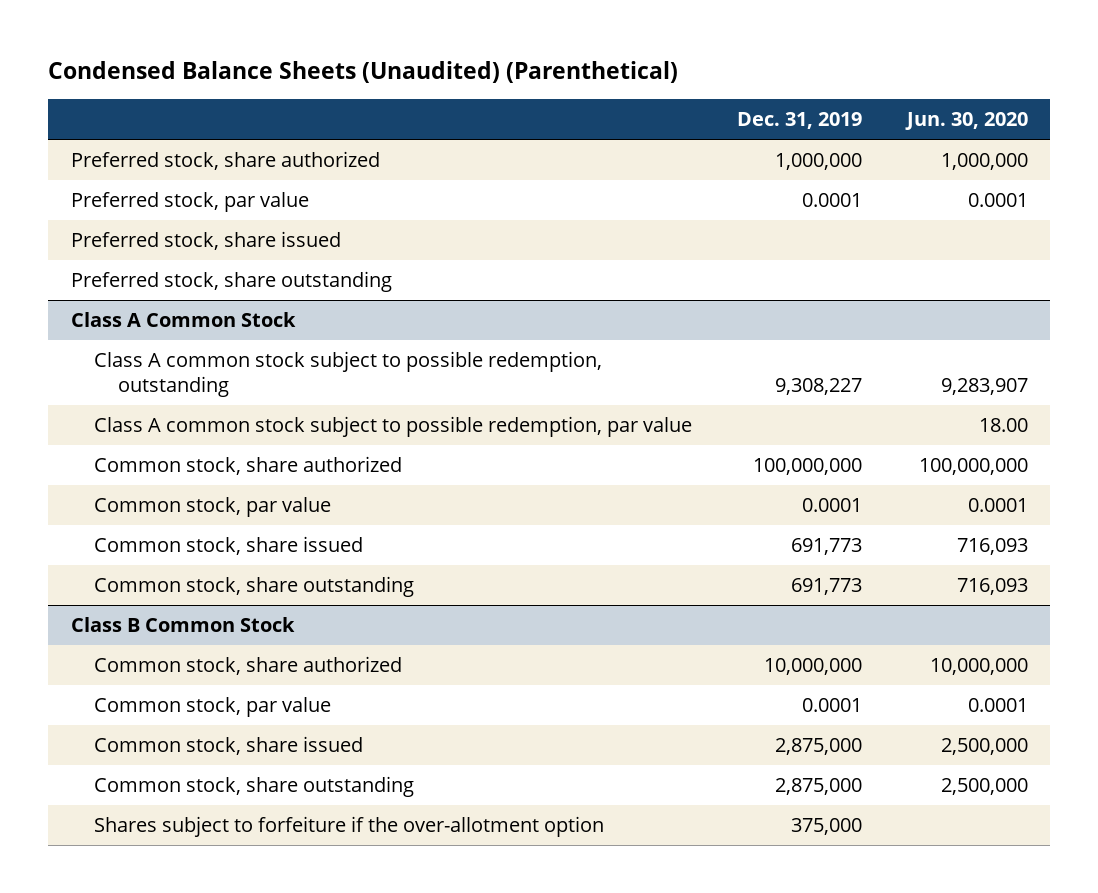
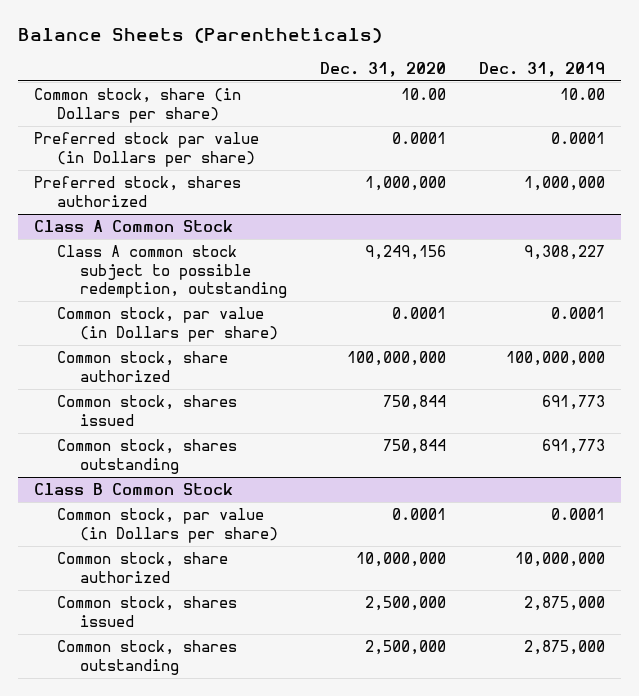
- Condensed Balance Sheets (Unaudited) (Parenthetical)
+ Balance Sheets (Parentheticals)
- | Dec. 31, 2019 | Jun. 30, 2020
+ | Dec. 31, 2020 | Dec. 31, 2019
- Preferred stock, share authorized | 1,000,000 | 1,000,000
- Preferred stock, par value | 0.0001 | 0.0001
- Preferred stock, share issued
- Preferred stock, share outstanding
+ Common stock, share (in Dollars per share) | 10.00 | 10.00
+ Preferred stock par value (in Dollars per share) | 0.0001 | 0.0001
+ Preferred stock, shares authorized | 1,000,000 | 1,000,000
@ Class A Common Stock
- Class A common stock subject to possible redemption, par value | | 18.00
+ Common stock, par value (in Dollars per share) | 0.0001 | 0.0001
- Common stock, par value | 0.0001 | 0.0001
- Common stock, share issued | 691,773 | 716,093
- Common stock, share outstanding | 691,773 | 716,093
+ Common stock, shares issued | 750,844 | 691,773
+ Common stock, shares outstanding | 750,844 | 691,773
@ Class B Common Stock
+ Common stock, par value (in Dollars per share) | 0.0001 | 0.0001
- Common stock, par value | 0.0001 | 0.0001
- Common stock, share issued | 2,875,000 | 2,500,000
- Common stock, share outstanding | 2,875,000 | 2,500,000
- Shares subject to forfeiture if the over-allotment option | 375,000 |
+ Common stock, shares issued | 2,500,000 | 2,875,000
+ Common stock, shares outstanding | 2,500,000 | 2,875,000

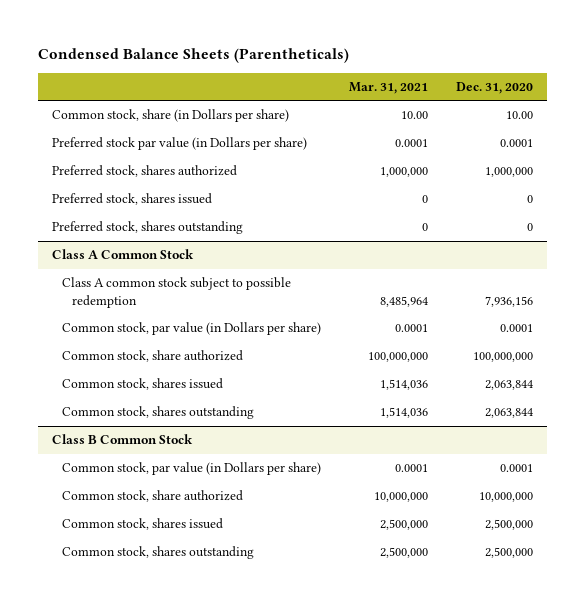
- Balance Sheets (Parentheticals)
+ Condensed Balance Sheets (Parentheticals)
- | Dec. 31, 2020 | Dec. 31, 2019
+ | Mar. 31, 2021 | Dec. 31, 2020
+ Preferred stock, shares issued | 0 | 0
+ Preferred stock, shares outstanding | 0 | 0
@ Class A Common Stock
- Class A common stock subject to possible redemption, outstanding | 9,249,156 | 9,308,227
+ Class A common stock subject to possible redemption | 8,485,964 | 7,936,156
- Common stock, shares issued | 750,844 | 691,773
- Common stock, shares outstanding | 750,844 | 691,773
+ Common stock, shares issued | 1,514,036 | 2,063,844
+ Common stock, shares outstanding | 1,514,036 | 2,063,844

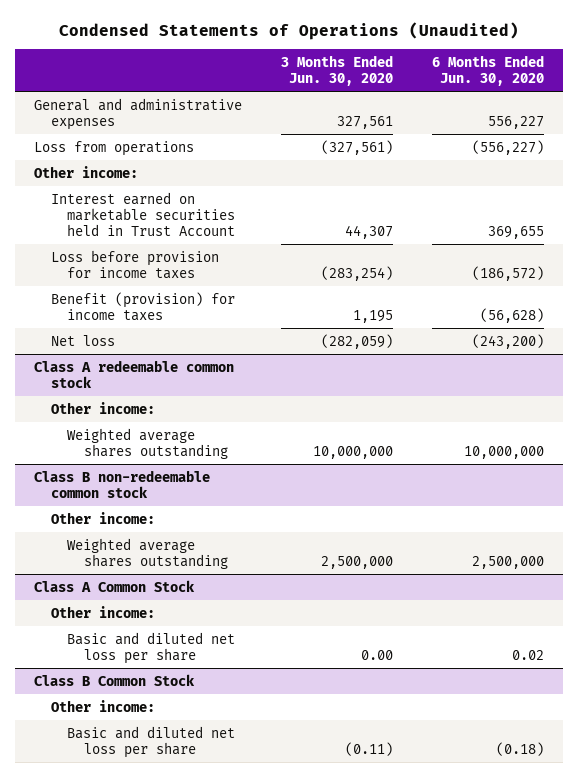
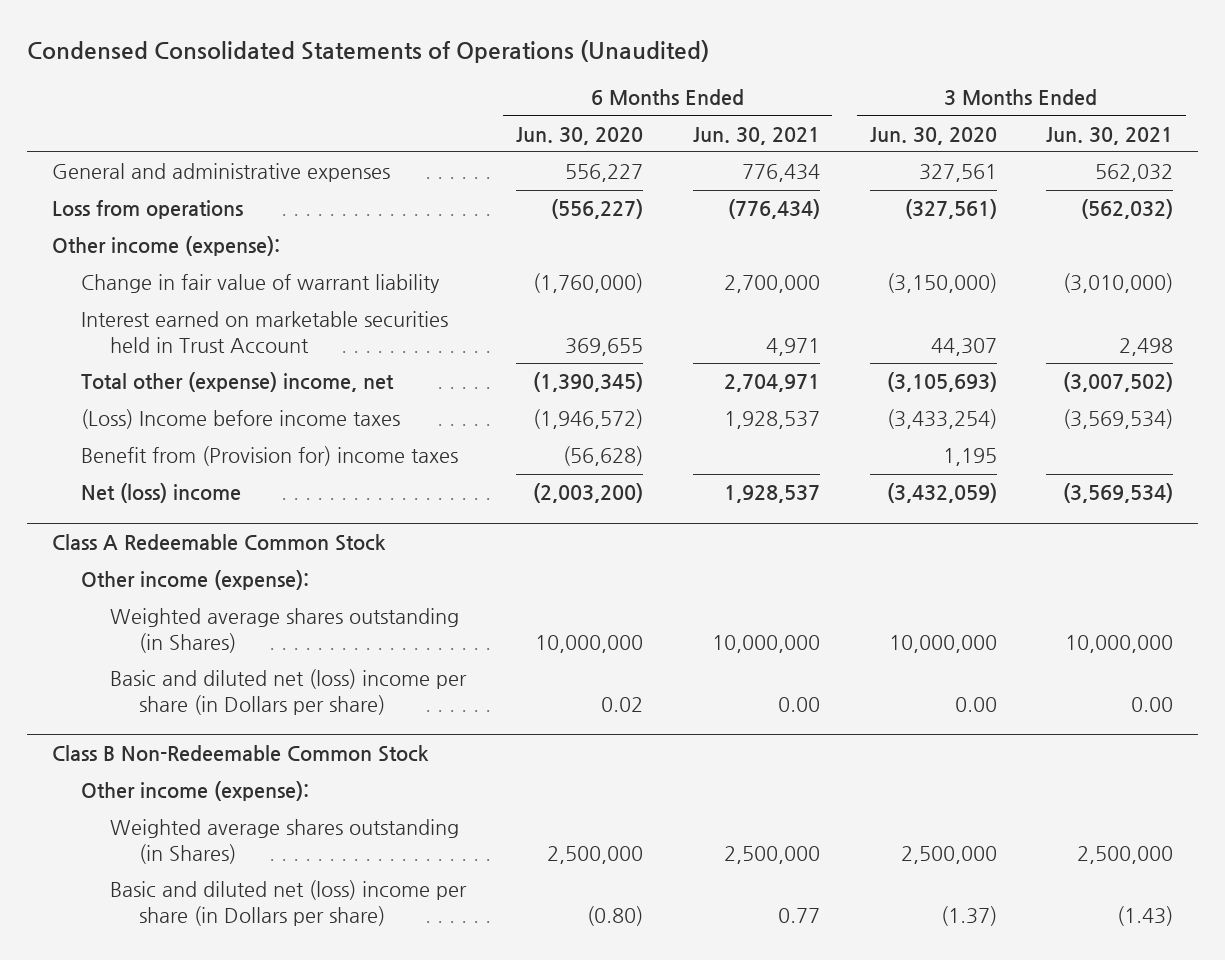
- Condensed Statements of Operations (Unaudited)
+ Condensed Consolidated Statements of Operations (Unaudited)
- | 3 Months Ended Jun. 30, 2020 | 6 Months Ended Jun. 30, 2020
+ | 6 Months Ended Jun. 30, 2020 | 6 Months Ended Jun. 30, 2021 | 3 Months Ended Jun. 30, 2020 | 3 Months Ended Jun. 30, 2021
- Other income:
+ Other income (expense):
+ Change in fair value of warrant liability | (1,760,000) | 2,700,000 | (3,150,000) | (3,010,000)
- Loss before provision for income taxes | (283,254) | (186,572)
- Benefit (provision) for income taxes | 1,195 | (56,628)
- Net loss | (282,059) | (243,200)
- Class A redeemable common stock
- Other income:
- Weighted average shares outstanding | 10,000,000 | 10,000,000
- Class B non-redeemable common stock
- Other income:
- Weighted average shares outstanding | 2,500,000 | 2,500,000
- Class A Common Stock
- Other income:
- Basic and diluted net loss per share | 0.00 | 0.02
- Class B Common Stock
- Other income:
- Basic and diluted net loss per share | (0.11) | (0.18)
+ Total other (expense) income, net | (1,390,345) | 2,704,971 | (3,105,693) | (3,007,502)
+ (Loss) Income before income taxes | (1,946,572) | 1,928,537 | (3,433,254) | (3,569,534)
+ Benefit from (Provision for) income taxes | (56,628) | | 1,195 |
+ Net (loss) income | (2,003,200) | 1,928,537 | (3,432,059) | (3,569,534)
+ Class A Redeemable Common Stock
+ Other income (expense):
+ Weighted average shares outstanding (in Shares) | 10,000,000 | 10,000,000 | 10,000,000 | 10,000,000
+ Basic and diluted net (loss) income per share (in Dollars per share) | 0.02 | 0.00 | 0.00 | 0.00
+ Class B Non-Redeemable Common Stock
+ Other income (expense):
+ Weighted average shares outstanding (in Shares) | 2,500,000 | 2,500,000 | 2,500,000 | 2,500,000
+ Basic and diluted net (loss) income per share (in Dollars per share) | (0.80) | 0.77 | (1.37) | (1.43)

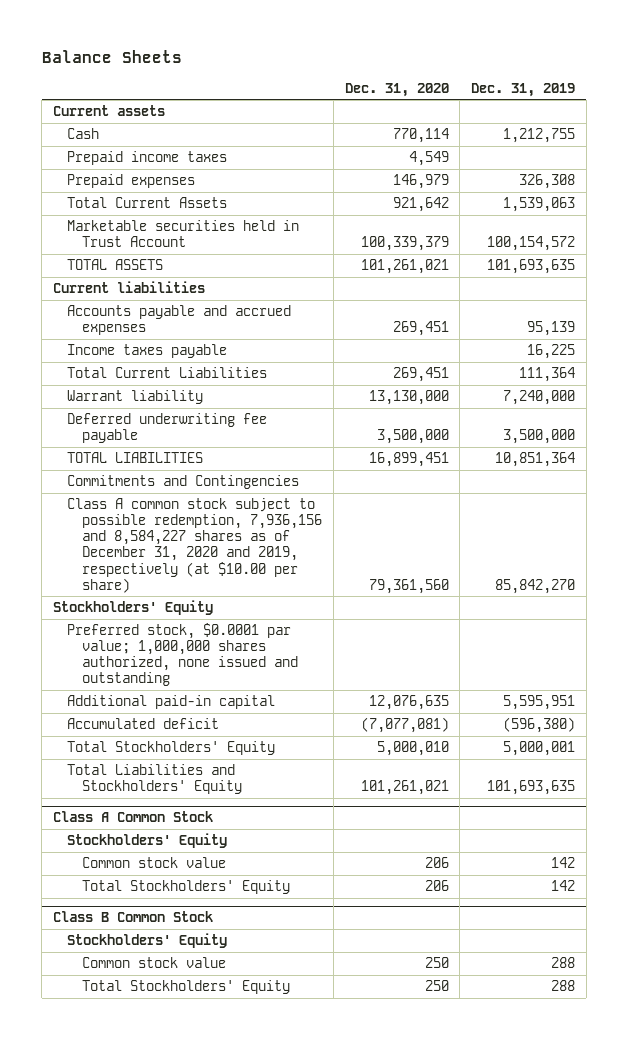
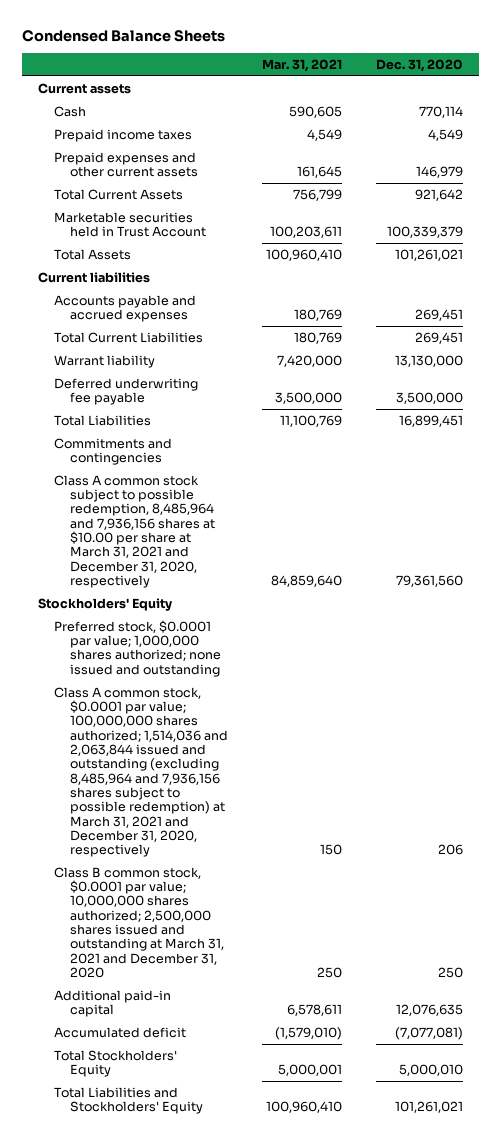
- Balance Sheets
+ Condensed Balance Sheets
- | Dec. 31, 2020 | Dec. 31, 2019
+ | Mar. 31, 2021 | Dec. 31, 2020
- Prepaid expenses | 146,979 | 326,308
+ Prepaid expenses and other current assets | 161,645 | 146,979
- TOTAL ASSETS | 101,261,021 | 101,693,635
+ Total Assets | 100,960,410 | 101,261,021
- Income taxes payable | | 16,225
- TOTAL LIABILITIES | 16,899,451 | 10,851,364
- Commitments and Contingencies
- Class A common stock subject to possible redemption, 7,936,156 and 8,584,227 shares as of December 31, 2020 and 2019, respectively (at $10.00 per share) | 79,361,560 | 85,842,270
+ Total Liabilities | 11,100,769 | 16,899,451
+ Commitments and contingencies
+ Class A common stock subject to possible redemption, 8,485,964 and 7,936,156 shares at $10.00 per share at March 31, 2021 and December 31, 2020, respectively | 84,859,640 | 79,361,560
- Preferred stock, $0.0001 par value; 1,000,000 shares authorized, none issued and outstanding
+ Preferred stock, $0.0001 par value; 1,000,000 shares authorized; none issued and outstanding
+ Class A common stock, $0.0001 par value; 100,000,000 shares authorized; 1,514,036 and 2,063,844 issued and outstanding (excluding 8,485,964 and 7,936,156 shares subject to possible redemption) at March 31, 2021 and December 31, 2020, respectively | 150 | 206
+ Class B common stock, $0.0001 par value; 10,000,000 shares authorized; 2,500,000 shares issued and outstanding at March 31, 2021 and December 31, 2020 | 250 | 250
- Class A Common Stock
- Stockholders' Equity
- Common stock value | 206 | 142
- Total Stockholders' Equity | 206 | 142
- Class B Common Stock
- Stockholders' Equity
- Common stock value | 250 | 288
- Total Stockholders' Equity | 250 | 288

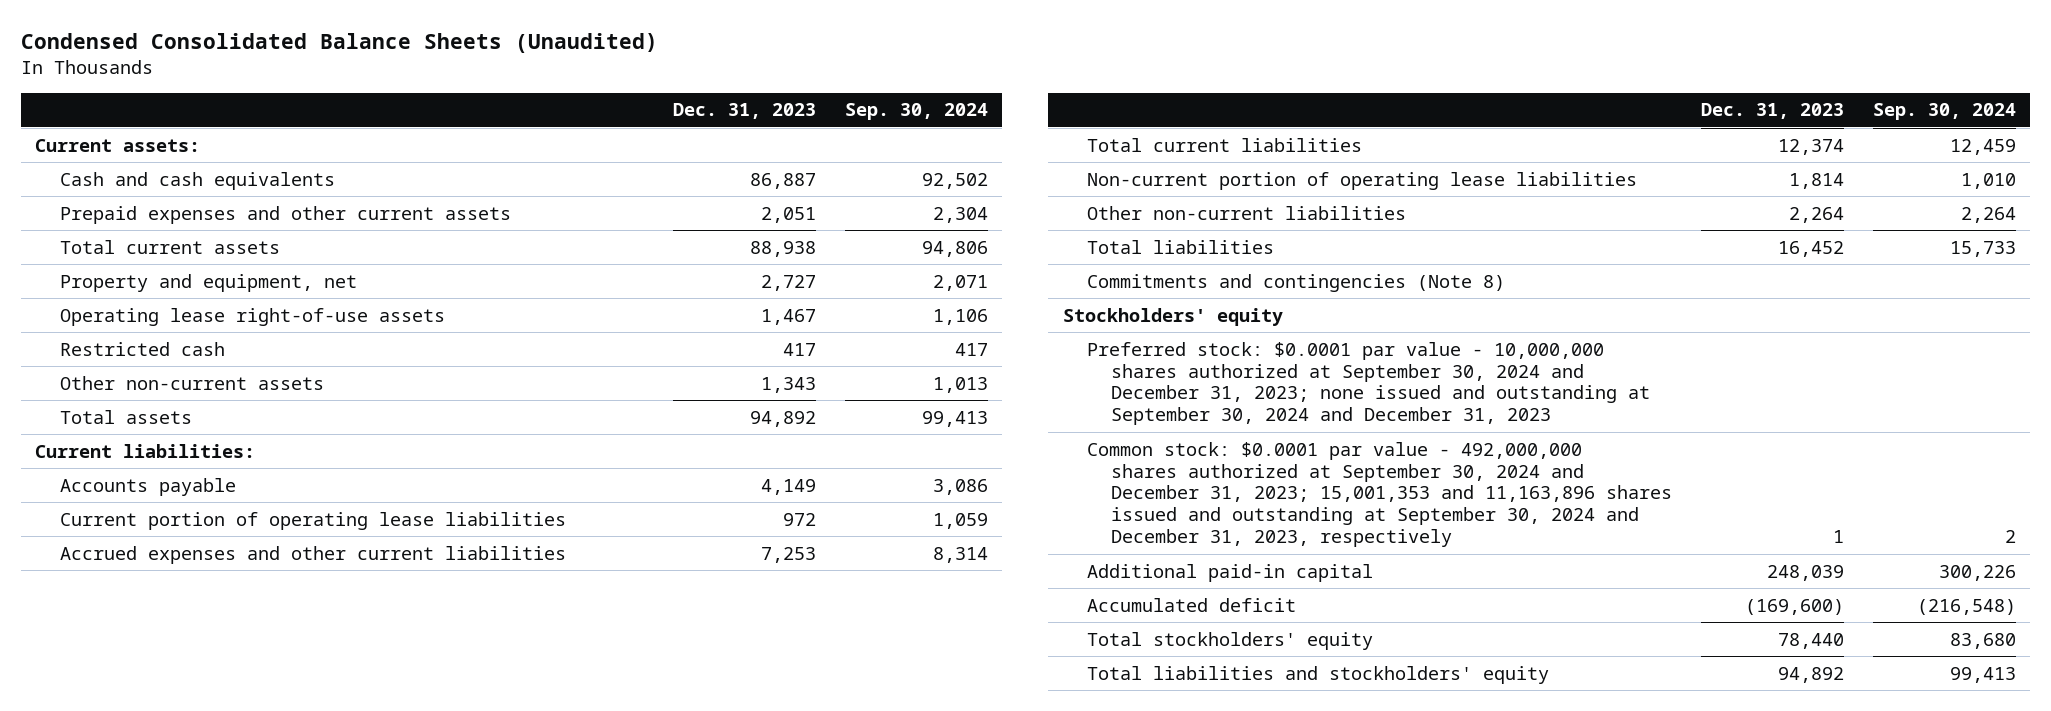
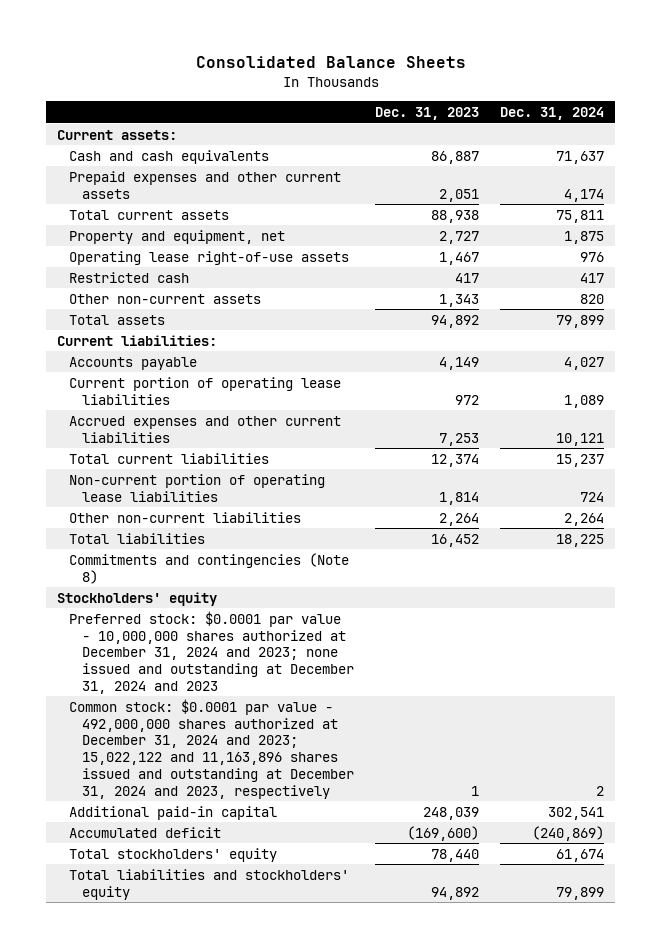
- Condensed Consolidated Balance Sheets (Unaudited)
+ Consolidated Balance Sheets
- | Dec. 31, 2023 | Sep. 30, 2024
+ | Dec. 31, 2023 | Dec. 31, 2024
- Preferred stock: $0.0001 par value - 10,000,000 shares authorized at September 30, 2024 and December 31, 2023; none issued and outstanding at September 30, 2024 and December 31, 2023
- Common stock: $0.0001 par value - 492,000,000 shares authorized at September 30, 2024 and December 31, 2023; 15,001,353 and 11,163,896 shares issued and outstanding at September 30, 2024 and December 31, 2023, respectively | 1 | 2
+ Preferred stock: $0.0001 par value - 10,000,000 shares authorized at December 31, 2024 and 2023; none issued and outstanding at December 31, 2024 and 2023
+ Common stock: $0.0001 par value - 492,000,000 shares authorized at December 31, 2024 and 2023; 15,022,122 and 11,163,896 shares issued and outstanding at December 31, 2024 and 2023, respectively | 1 | 2

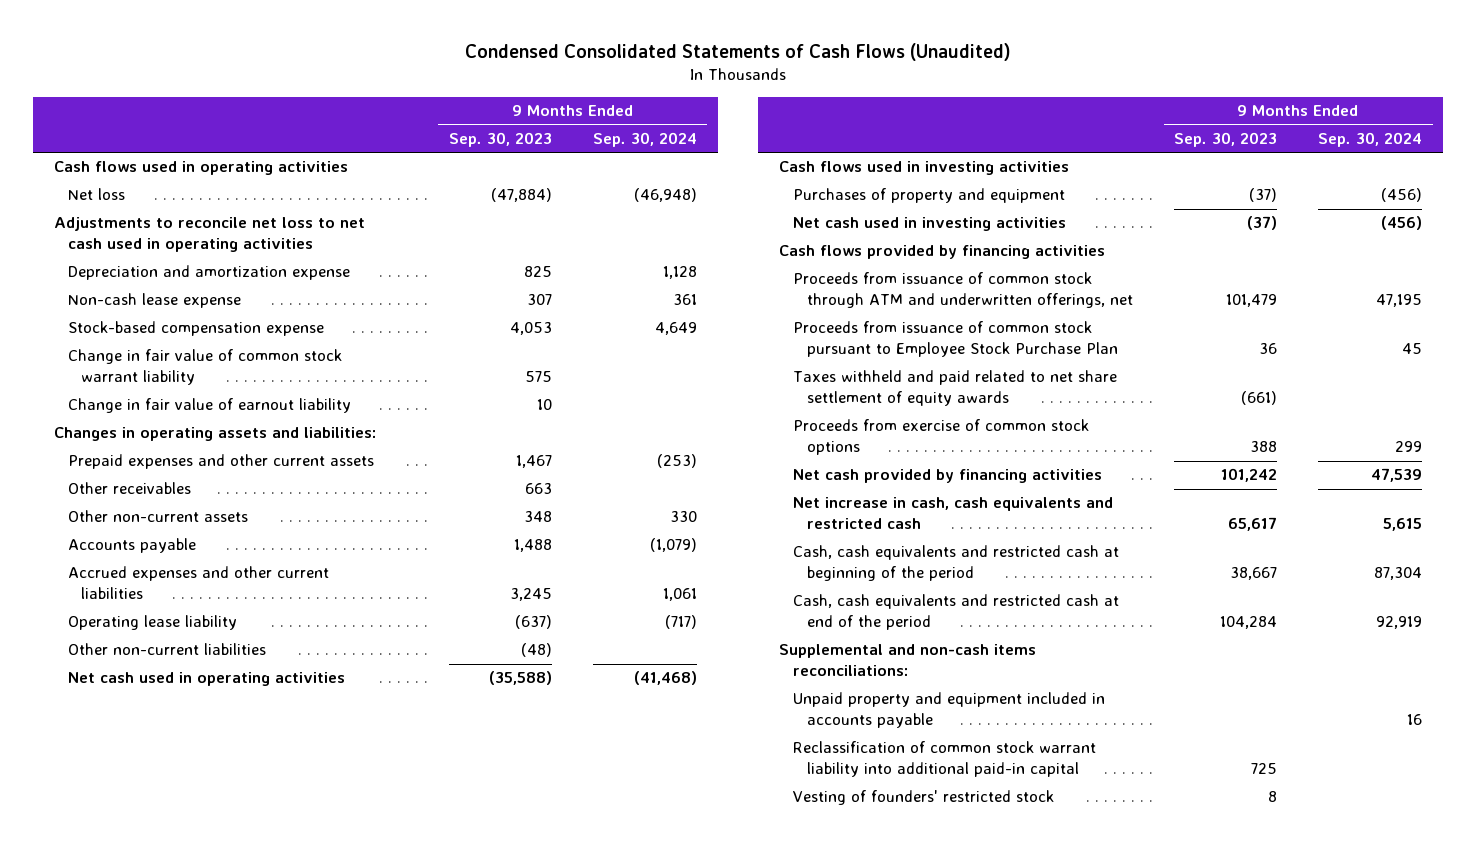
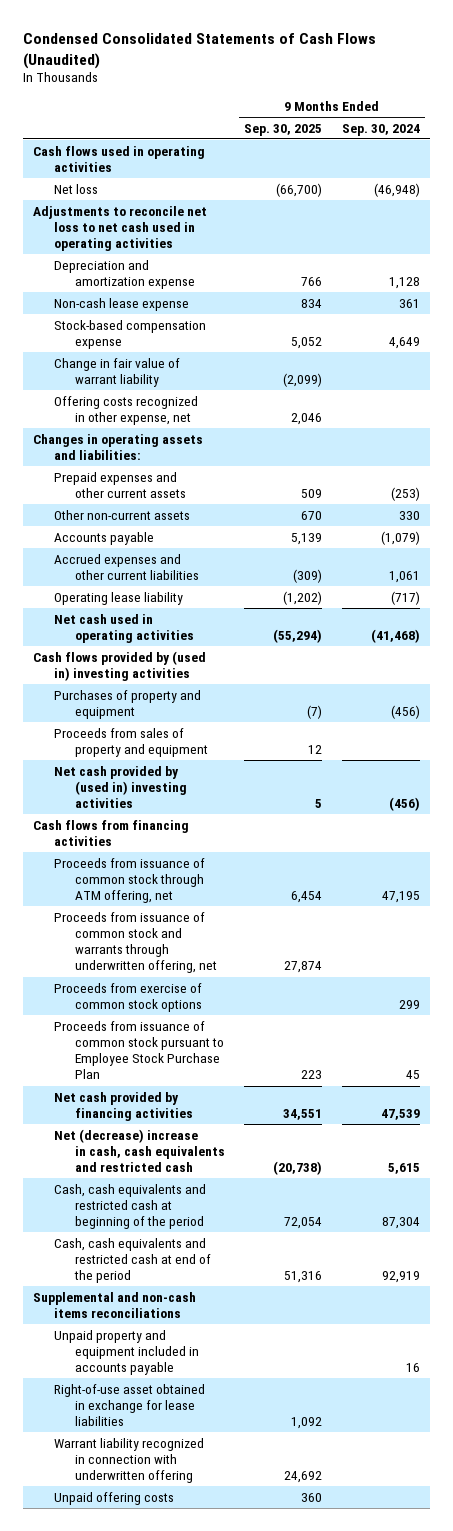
- | 9 Months Ended Sep. 30, 2023 | 9 Months Ended Sep. 30, 2024
+ | 9 Months Ended Sep. 30, 2025 | 9 Months Ended Sep. 30, 2024
- Change in fair value of common stock warrant liability | 575 |
- Change in fair value of earnout liability | 10 |
+ Change in fair value of warrant liability | (2,099) |
+ Offering costs recognized in other expense, net | 2,046 |
- Other receivables | 663 |
- Other non-current liabilities | (48) |
- Cash flows used in investing activities
+ Cash flows provided by (used in) investing activities
- Net cash used in investing activities | (37) | (456)
- Cash flows provided by financing activities
- Proceeds from issuance of common stock through ATM and underwritten offerings, net | 101,479 | 47,195
- Taxes withheld and paid related to net share settlement of equity awards | (661) |
+ Proceeds from sales of property and equipment | 12 |
+ Net cash provided by (used in) investing activities | 5 | (456)
+ Cash flows from financing activities
+ Proceeds from issuance of common stock through ATM offering, net | 6,454 | 47,195
+ Proceeds from issuance of common stock and warrants through underwritten offering, net | 27,874 |
moved down: Proceeds from issuance of common stock pursuant to Employee Stock Purchase Plan | 223 | 45
- Net increase in cash, cash equivalents and restricted cash | 65,617 | 5,615
+ Net (decrease) increase in cash, cash equivalents and restricted cash | (20,738) | 5,615
- Supplemental and non-cash items reconciliations:
+ Supplemental and non-cash items reconciliations
- Reclassification of common stock warrant liability into additional paid-in capital | 725 |
- Vesting of founders' restricted stock | 8 |
+ Right-of-use asset obtained in exchange for lease liabilities | 1,092 |
+ Warrant liability recognized in connection with underwritten offering | 24,692 |
+ Unpaid offering costs | 360 |

